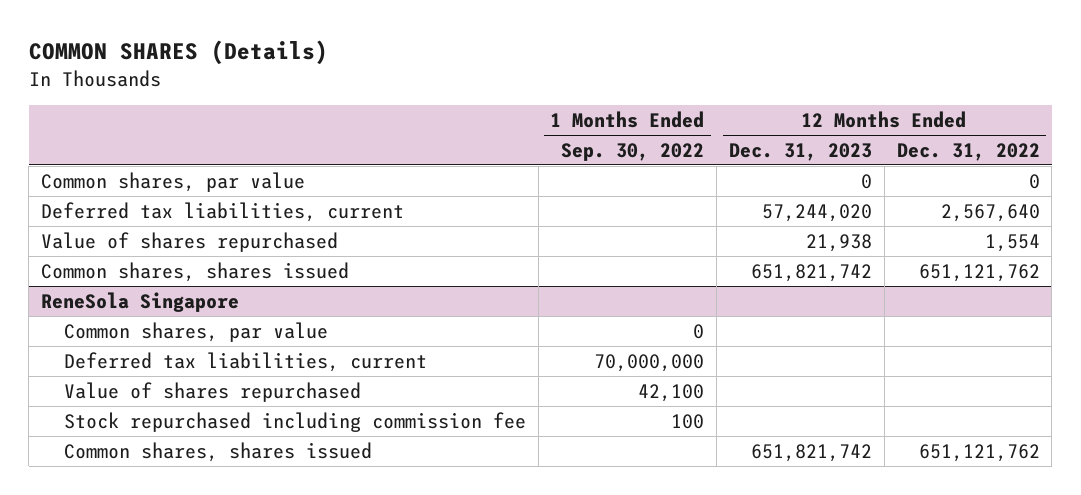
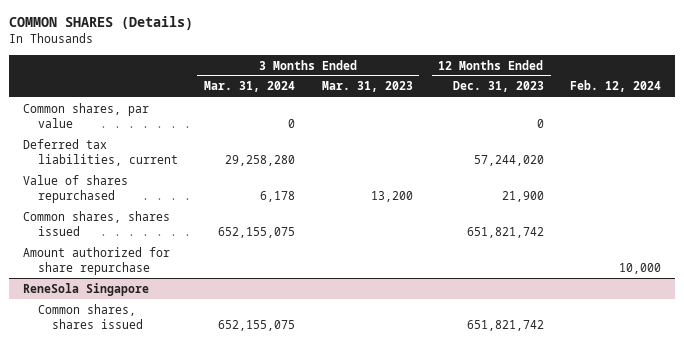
- | 1 Months Ended Sep. 30, 2022 | 12 Months Ended Dec. 31, 2023 | 12 Months Ended Dec. 31, 2022
+ | 3 Months Ended Mar. 31, 2024 | 3 Months Ended Mar. 31, 2023 | 12 Months Ended Dec. 31, 2023 | Feb. 12, 2024
- Value of shares repurchased | | 21,938 | 1,554
+ Value of shares repurchased | 6,178 | 13,200 | 21,900 |
+ Amount authorized for share repurchase | | | | 10,000
@ ReneSola Singapore
- Common shares, par value | 0 | |
- Deferred tax liabilities, current | 70,000,000 | |
- Value of shares repurchased | 42,100 | |
- Stock repurchased including commission fee | 100 | |

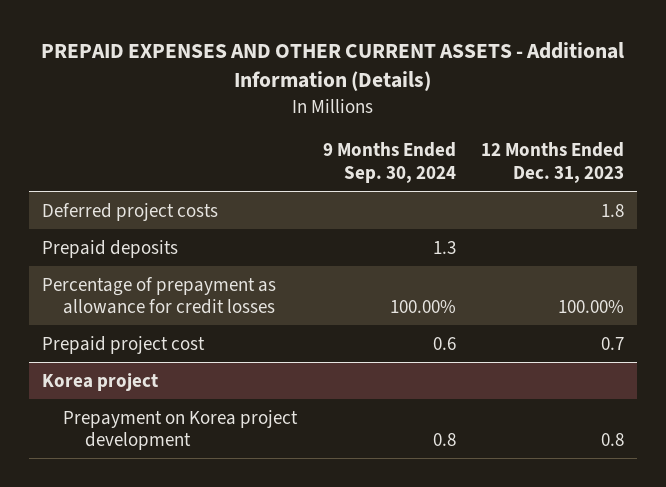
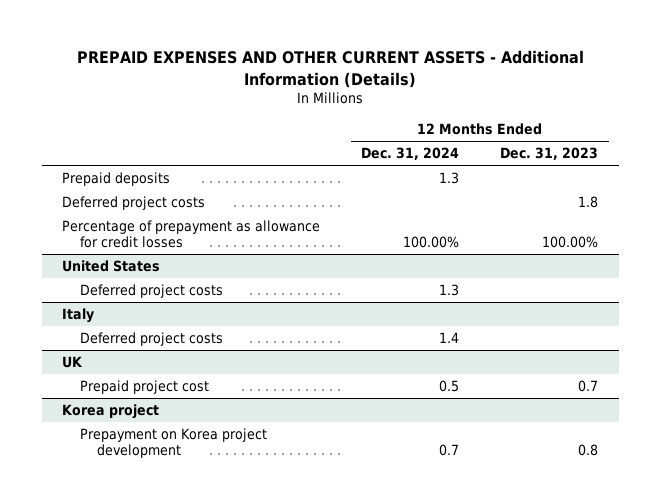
- | 9 Months Ended Sep. 30, 2024 | 12 Months Ended Dec. 31, 2023
+ | 12 Months Ended Dec. 31, 2024 | 12 Months Ended Dec. 31, 2023
moved down: Deferred project costs | | 1.8
- Prepaid project cost | 0.6 | 0.7
+ United States
+ Deferred project costs | 1.3 |
+ Italy
+ Deferred project costs | 1.4 |
+ UK
+ Prepaid project cost | 0.5 | 0.7

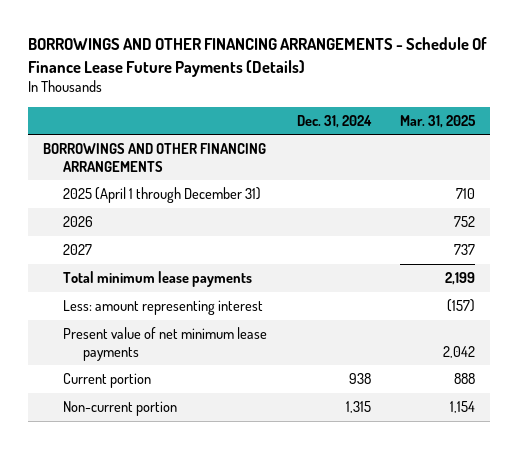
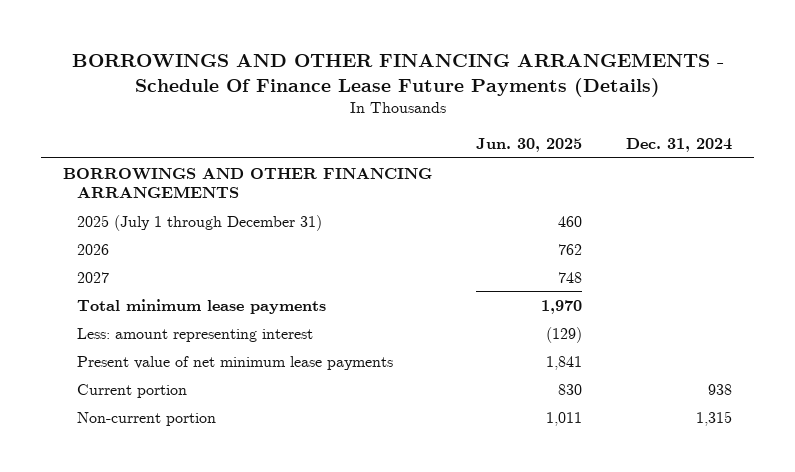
- | Dec. 31, 2024 | Mar. 31, 2025
+ | Jun. 30, 2025 | Dec. 31, 2024
- 2025 (April 1 through December 31) | | 710
+ 2025 (July 1 through December 31) | 460 |

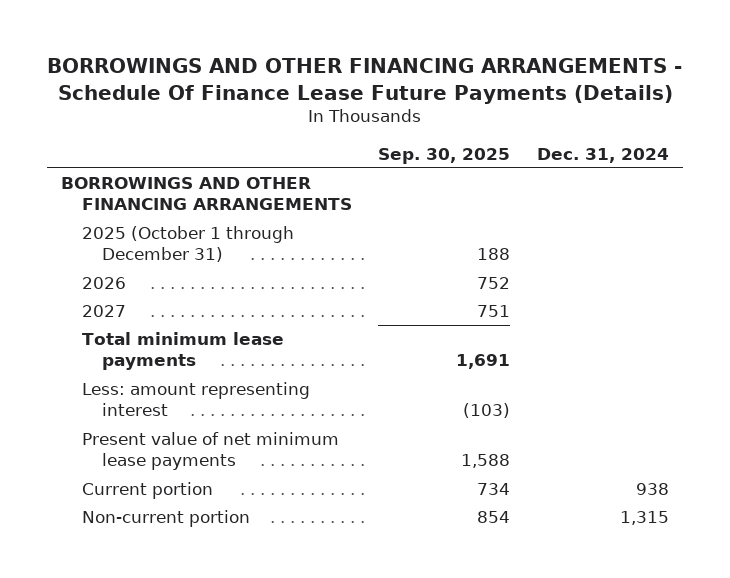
- | Jun. 30, 2025 | Dec. 31, 2024
+ | Sep. 30, 2025 | Dec. 31, 2024
- 2025 (July 1 through December 31) | 460 |
+ 2025 (October 1 through December 31) | 188 |

